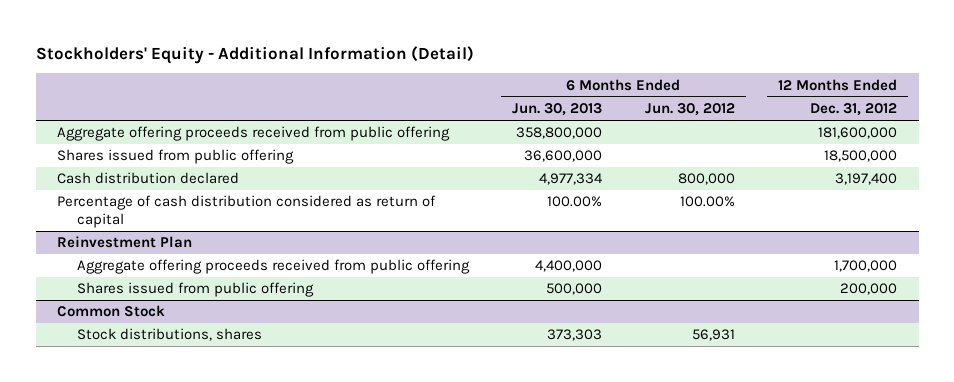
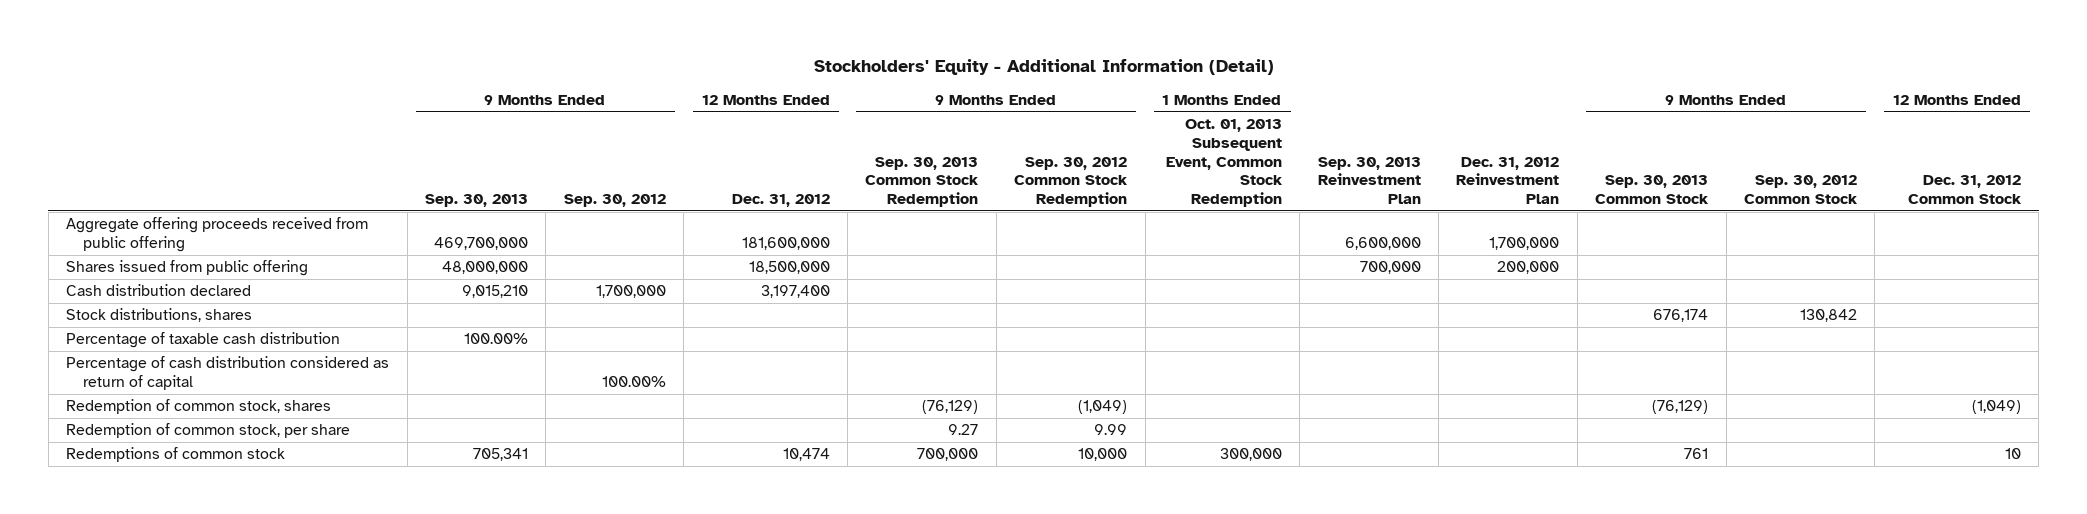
- | 6 Months Ended Jun. 30, 2013 | 6 Months Ended Jun. 30, 2012 | 12 Months Ended Dec. 31, 2012
+ | 9 Months Ended Sep. 30, 2013 | 9 Months Ended Sep. 30, 2012 | 12 Months Ended Dec. 31, 2012 | 9 Months Ended Sep. 30, 2013 Common Stock Redemption | 9 Months Ended Sep. 30, 2012 Common Stock Redemption | 1 Months Ended Oct. 01, 2013 Subsequent Event, Common Stock Redemption | Sep. 30, 2013 Reinvestment Plan | Dec. 31, 2012 Reinvestment Plan | 9 Months Ended Sep. 30, 2013 Common Stock | 9 Months Ended Sep. 30, 2012 Common Stock | 12 Months Ended Dec. 31, 2012 Common Stock
+ Stock distributions, shares | | | | | | | | | 676,174 | 130,842 |
+ Percentage of taxable cash distribution | 100.00% | | | | | | | | | |
- Reinvestment Plan
- Aggregate offering proceeds received from public offering | 4,400,000 | | 1,700,000
- Shares issued from public offering | 500,000 | | 200,000
- Common Stock
- Stock distributions, shares | 373,303 | 56,931 |
+ Redemption of common stock, shares | | | | (76,129) | (1,049) | | | | (76,129) | | (1,049)
+ Redemption of common stock, per share | | | | 9.27 | 9.99 | | | | | |
+ Redemptions of common stock | 705,341 | | 10,474 | 700,000 | 10,000 | 300,000 | | | 761 | | 10

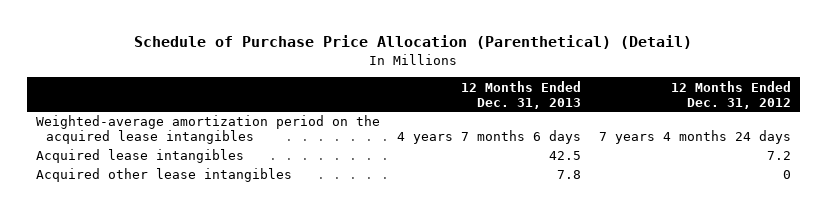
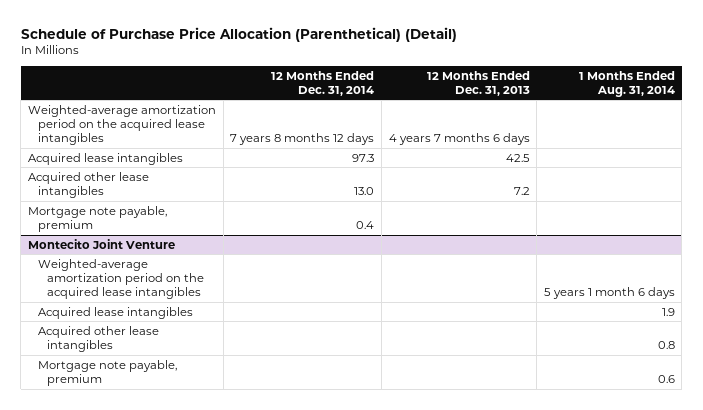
- | 12 Months Ended Dec. 31, 2013 | 12 Months Ended Dec. 31, 2012
+ | 12 Months Ended Dec. 31, 2014 | 12 Months Ended Dec. 31, 2013 | 1 Months Ended Aug. 31, 2014
- Acquired other lease intangibles | 7.8 | 0
+ Acquired other lease intangibles | 13.0 | 7.2 |
+ Mortgage note payable, premium | 0.4 | |
+ Montecito Joint Venture
+ Weighted-average amortization period on the acquired lease intangibles | | | 5 years 1 month 6 days
+ Acquired lease intangibles | | | 1.9
+ Acquired other lease intangibles | | | 0.8
+ Mortgage note payable, premium | | | 0.6

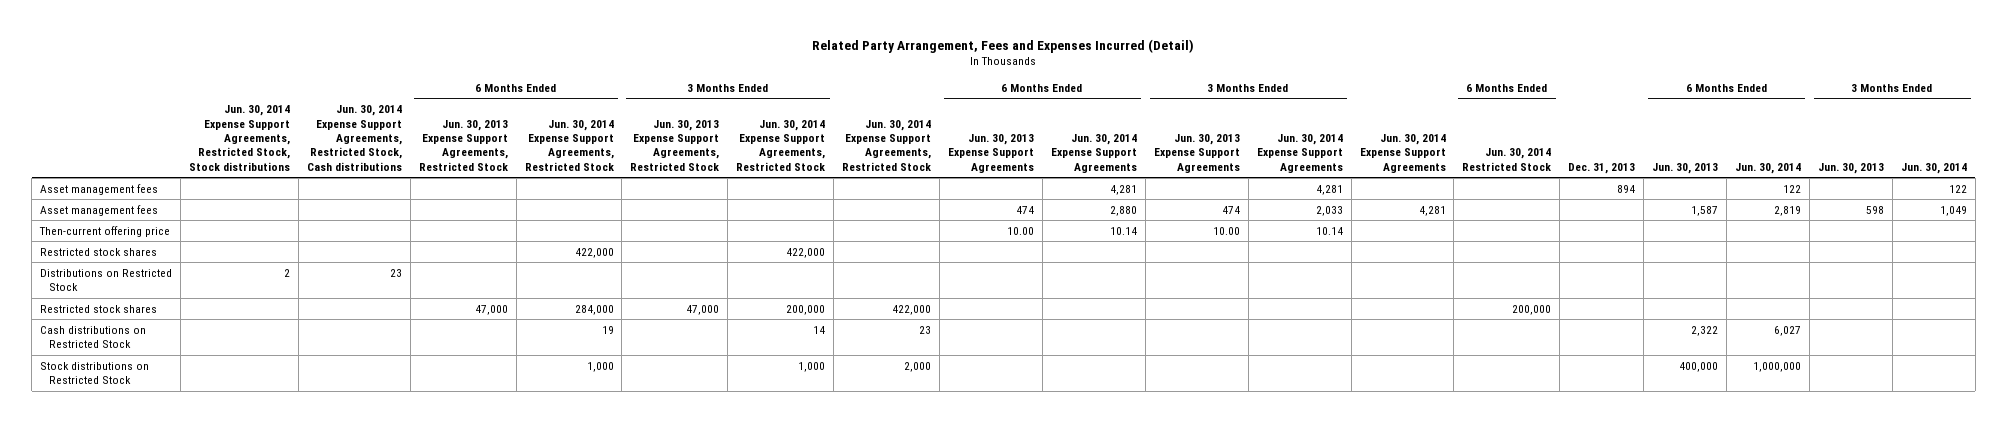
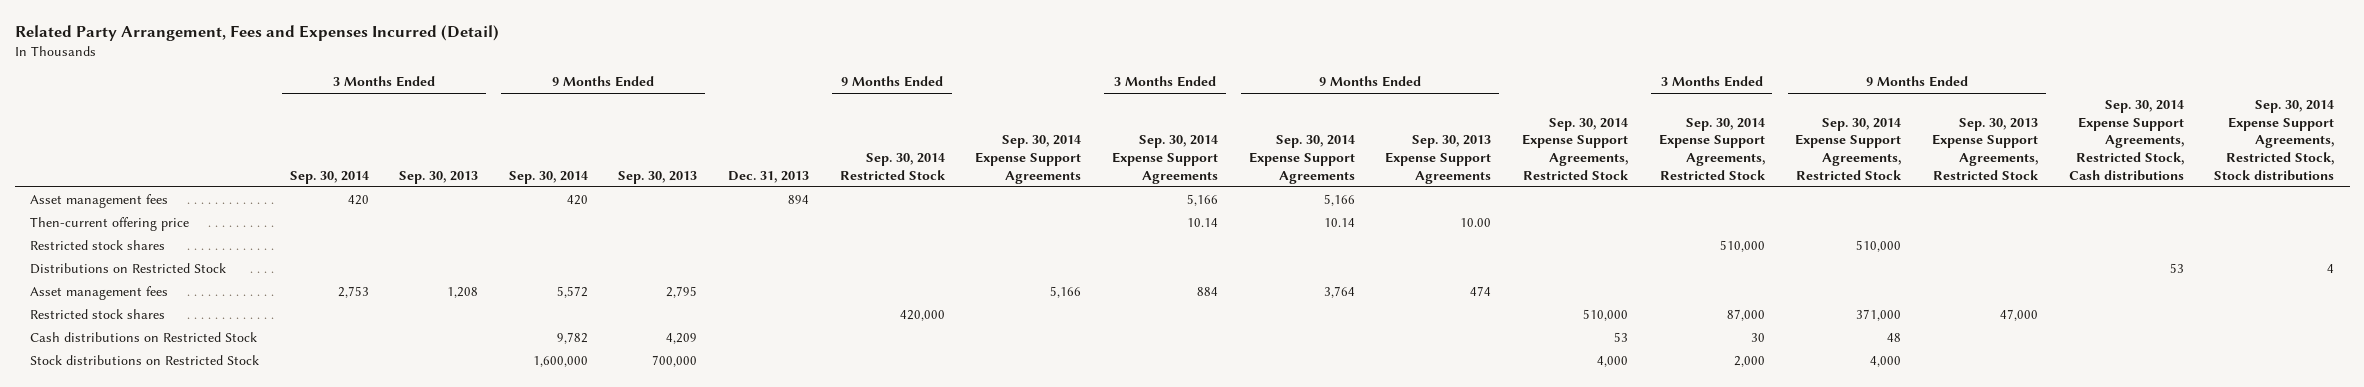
- | Jun. 30, 2014 Expense Support Agreements, Restricted Stock, Stock distributions | Jun. 30, 2014 Expense Support Agreements, Restricted Stock, Cash distributions | 6 Months Ended Jun. 30, 2013 Expense Support Agreements, Restricted Stock | 6 Months Ended Jun. 30, 2014 Expense Support Agreements, Restricted Stock | 3 Months Ended Jun. 30, 2013 Expense Support Agreements, Restricted Stock | 3 Months Ended Jun. 30, 2014 Expense Support Agreements, Restricted Stock | Jun. 30, 2014 Expense Support Agreements, Restricted Stock | 6 Months Ended Jun. 30, 2013 Expense Support Agreements | 6 Months Ended Jun. 30, 2014 Expense Support Agreements | 3 Months Ended Jun. 30, 2013 Expense Support Agreements | 3 Months Ended Jun. 30, 2014 Expense Support Agreements | Jun. 30, 2014 Expense Support Agreements | 6 Months Ended Jun. 30, 2014 Restricted Stock | Dec. 31, 2013 | 6 Months Ended Jun. 30, 2013 | 6 Months Ended Jun. 30, 2014 | 3 Months Ended Jun. 30, 2013 | 3 Months Ended Jun. 30, 2014
+ | 3 Months Ended Sep. 30, 2014 | 3 Months Ended Sep. 30, 2013 | 9 Months Ended Sep. 30, 2014 | 9 Months Ended Sep. 30, 2013 | Dec. 31, 2013 | 9 Months Ended Sep. 30, 2014 Restricted Stock | Sep. 30, 2014 Expense Support Agreements | 3 Months Ended Sep. 30, 2014 Expense Support Agreements | 9 Months Ended Sep. 30, 2014 Expense Support Agreements | 9 Months Ended Sep. 30, 2013 Expense Support Agreements | Sep. 30, 2014 Expense Support Agreements, Restricted Stock | 3 Months Ended Sep. 30, 2014 Expense Support Agreements, Restricted Stock | 9 Months Ended Sep. 30, 2014 Expense Support Agreements, Restricted Stock | 9 Months Ended Sep. 30, 2013 Expense Support Agreements, Restricted Stock | Sep. 30, 2014 Expense Support Agreements, Restricted Stock, Cash distributions | Sep. 30, 2014 Expense Support Agreements, Restricted Stock, Stock distributions
moved down: Asset management fees | 2,753 | 1,208 | 5,572 | 2,795 | | | 5,166 | 884 | 3,764 | 474 | | | | | |

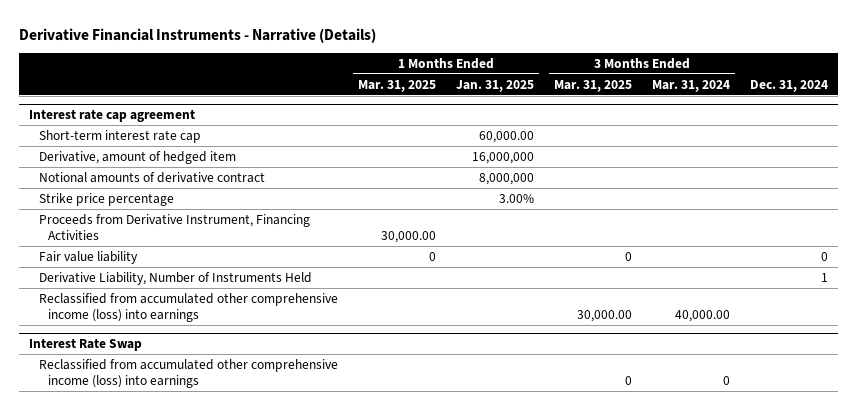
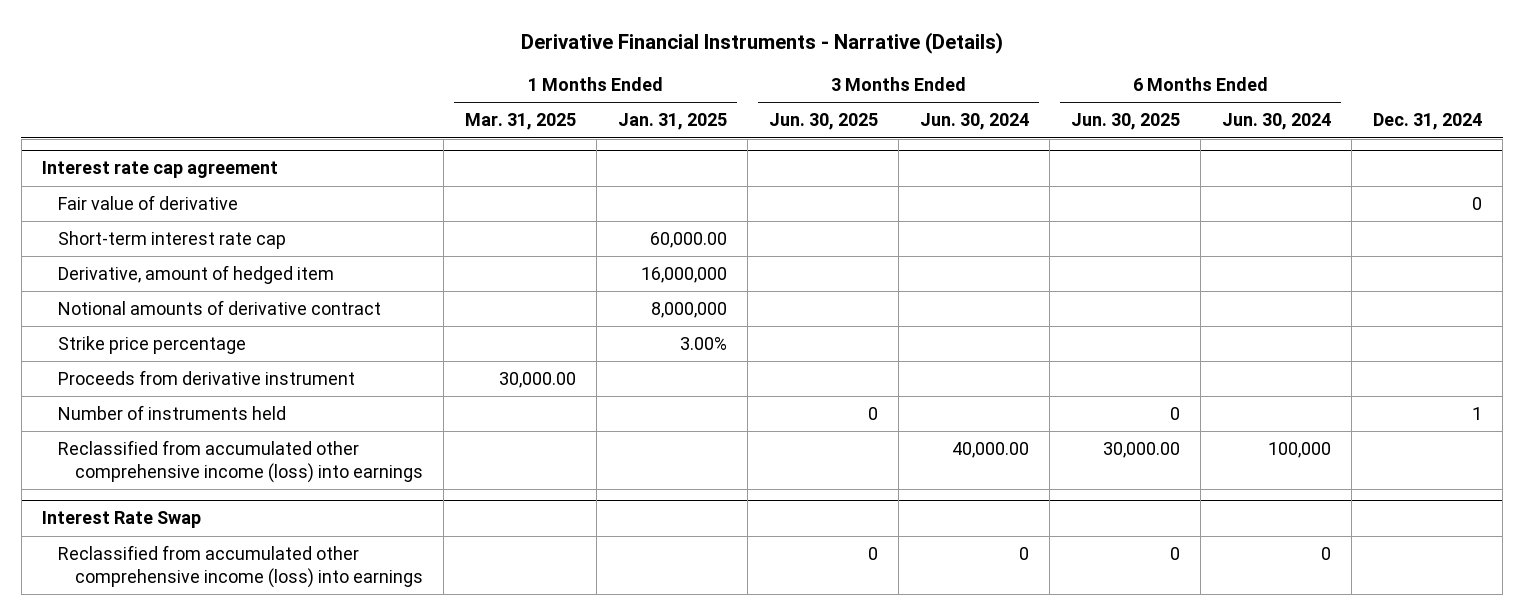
- | 1 Months Ended Mar. 31, 2025 | 1 Months Ended Jan. 31, 2025 | 3 Months Ended Mar. 31, 2025 | 3 Months Ended Mar. 31, 2024 | Dec. 31, 2024
+ | 1 Months Ended Mar. 31, 2025 | 1 Months Ended Jan. 31, 2025 | 3 Months Ended Jun. 30, 2025 | 3 Months Ended Jun. 30, 2024 | 6 Months Ended Jun. 30, 2025 | 6 Months Ended Jun. 30, 2024 | Dec. 31, 2024
@ Interest rate cap agreement
+ Fair value of derivative | | | | | | | 0
- Proceeds from Derivative Instrument, Financing Activities | 30,000.00 | | | |
- Fair value liability | 0 | | 0 | | 0
- Derivative Liability, Number of Instruments Held | | | | | 1
+ Proceeds from derivative instrument | 30,000.00 | | | | | |
+ Number of instruments held | | | 0 | | 0 | | 1

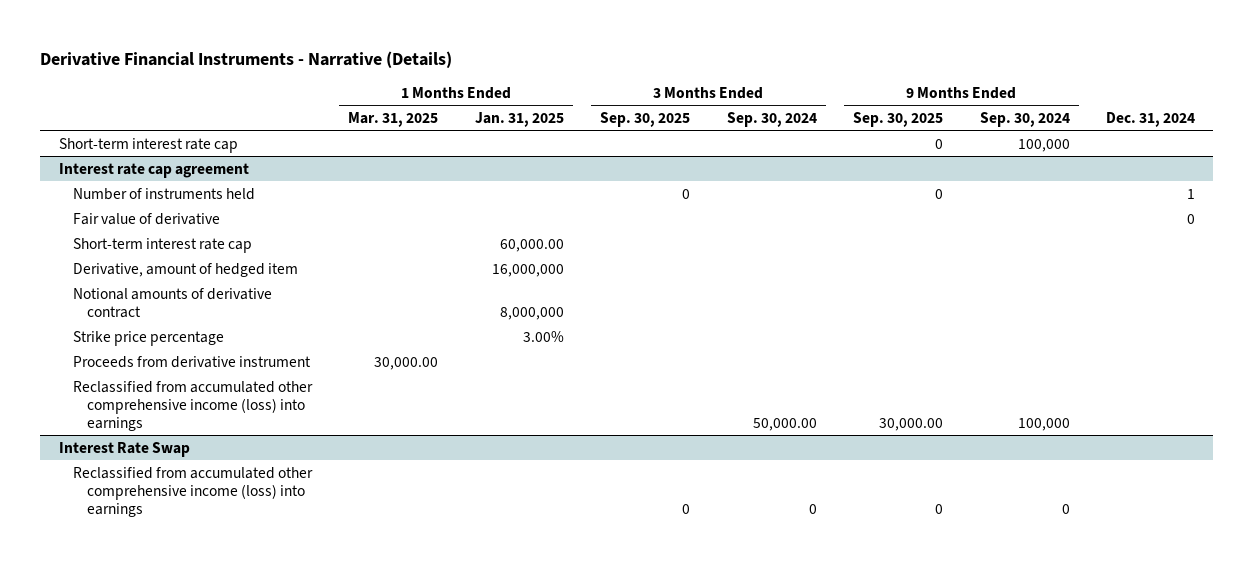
- | 1 Months Ended Mar. 31, 2025 | 1 Months Ended Jan. 31, 2025 | 3 Months Ended Jun. 30, 2025 | 3 Months Ended Jun. 30, 2024 | 6 Months Ended Jun. 30, 2025 | 6 Months Ended Jun. 30, 2024 | Dec. 31, 2024
+ | 1 Months Ended Mar. 31, 2025 | 1 Months Ended Jan. 31, 2025 | 3 Months Ended Sep. 30, 2025 | 3 Months Ended Sep. 30, 2024 | 9 Months Ended Sep. 30, 2025 | 9 Months Ended Sep. 30, 2024 | Dec. 31, 2024
+ Short-term interest rate cap | | | | | 0 | 100,000 |
@ Interest rate cap agreement
moved up: Number of instruments held | | | 0 | | 0 | | 1

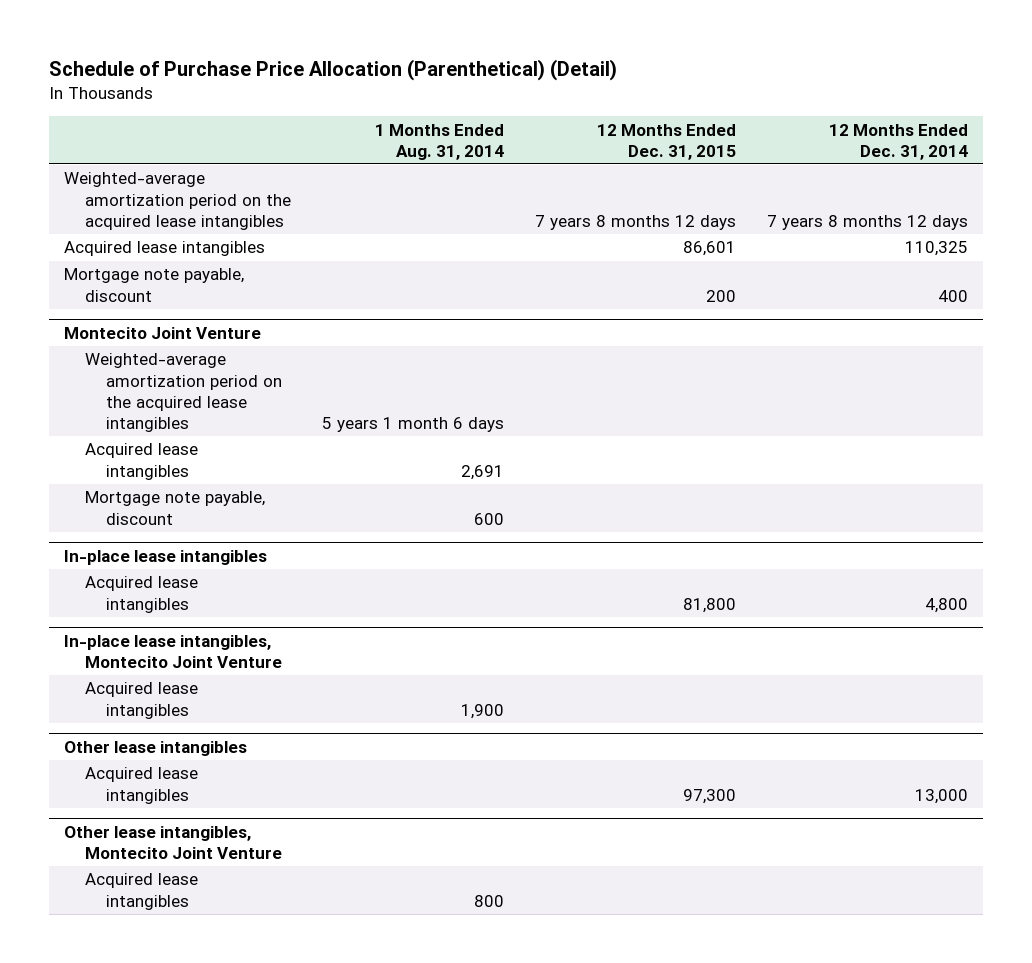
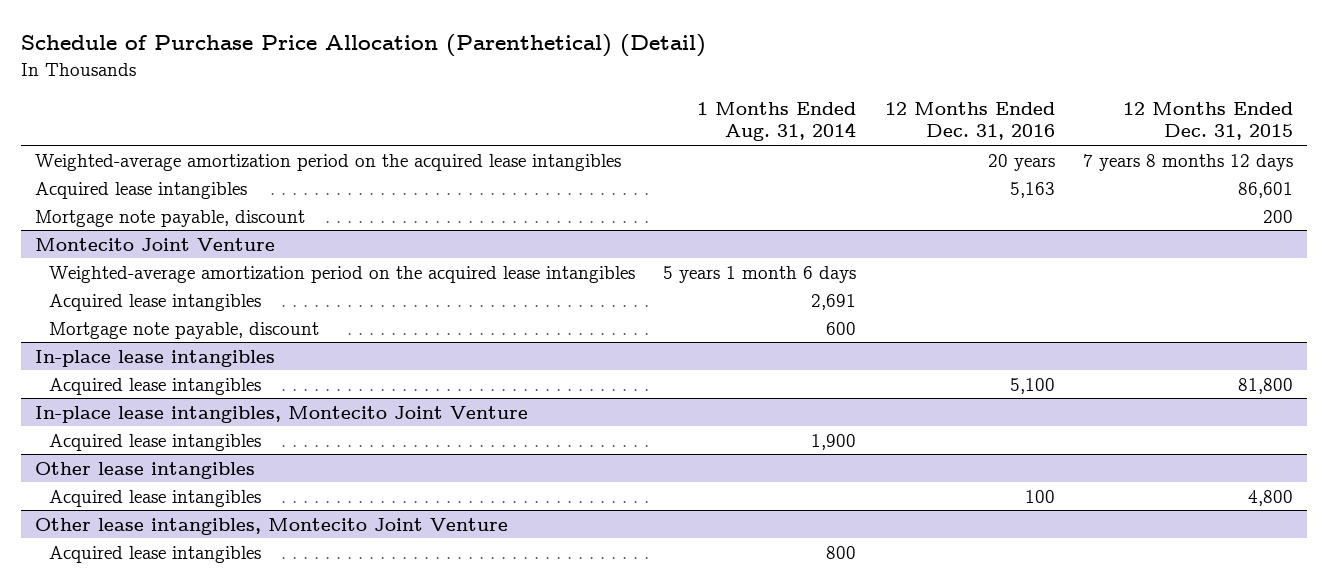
- | 1 Months Ended Aug. 31, 2014 | 12 Months Ended Dec. 31, 2015 | 12 Months Ended Dec. 31, 2014
+ | 1 Months Ended Aug. 31, 2014 | 12 Months Ended Dec. 31, 2016 | 12 Months Ended Dec. 31, 2015
@ Other lease intangibles
- Acquired lease intangibles | | 97,300 | 13,000
+ Acquired lease intangibles | | 100 | 4,800

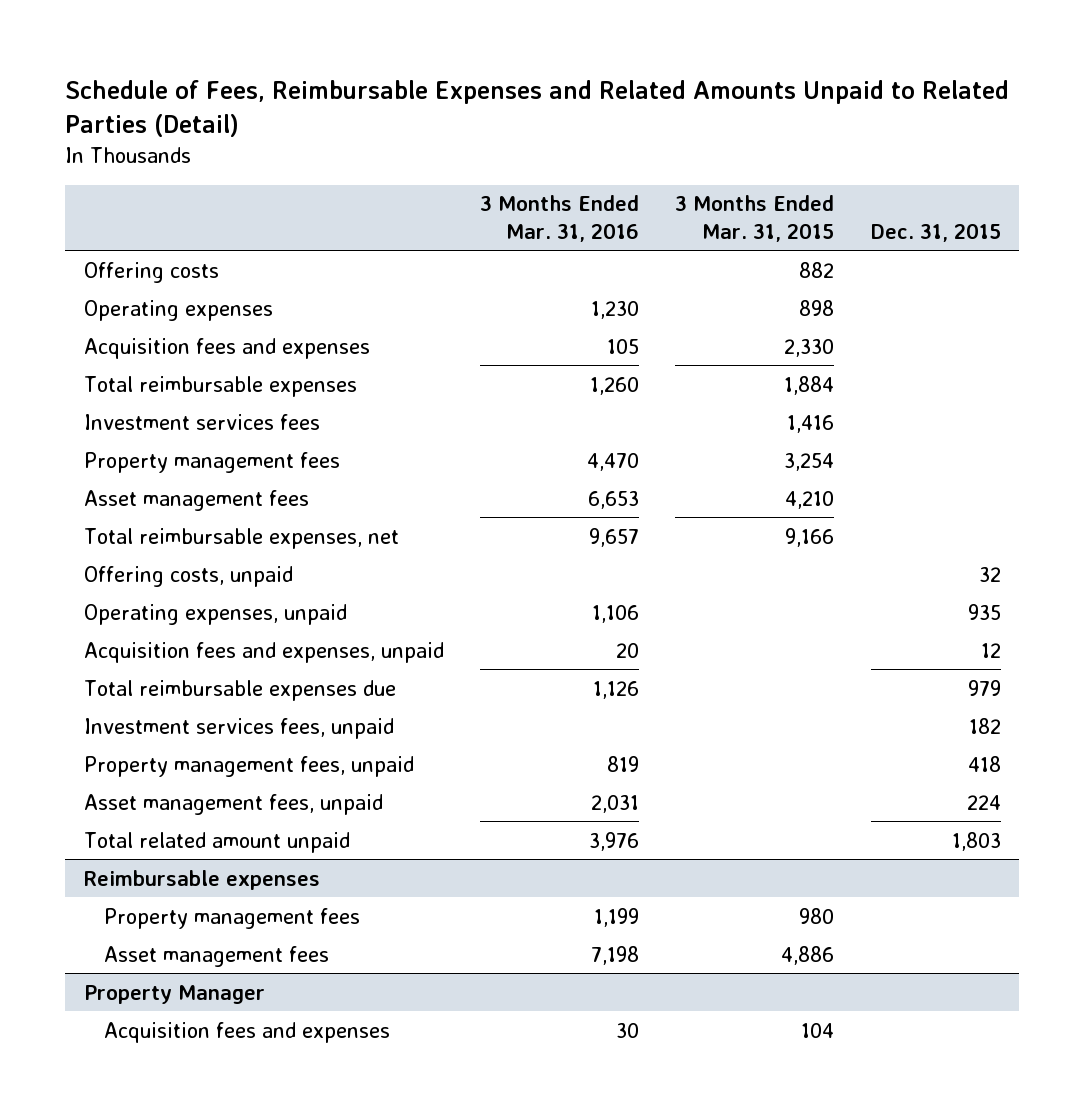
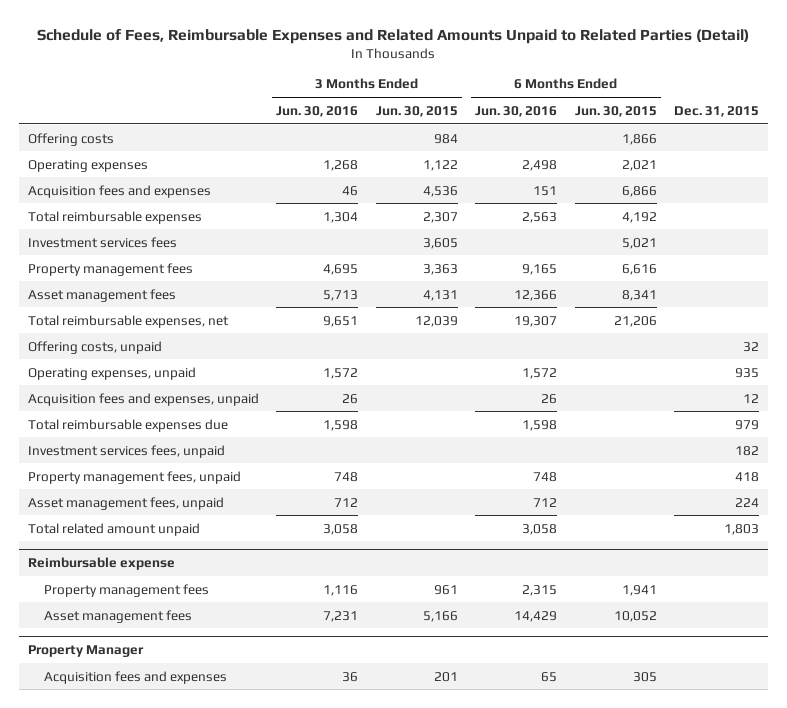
- | 3 Months Ended Mar. 31, 2016 | 3 Months Ended Mar. 31, 2015 | Dec. 31, 2015
+ | 3 Months Ended Jun. 30, 2016 | 3 Months Ended Jun. 30, 2015 | 6 Months Ended Jun. 30, 2016 | 6 Months Ended Jun. 30, 2015 | Dec. 31, 2015
- Reimbursable expenses
+ Reimbursable expense

